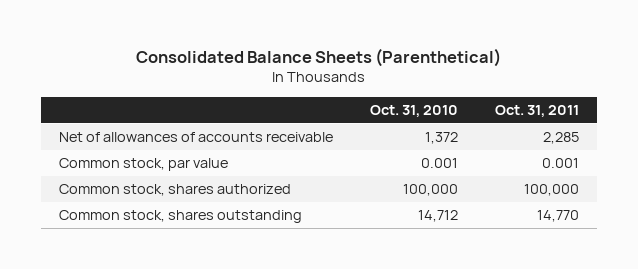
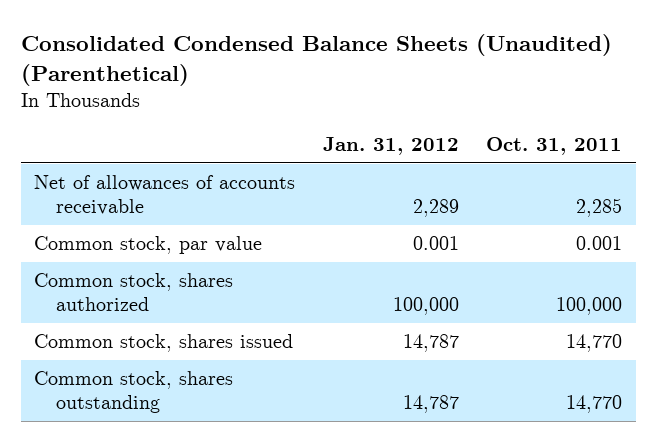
- Consolidated Balance Sheets (Parenthetical)
+ Consolidated Condensed Balance Sheets (Unaudited) (Parenthetical)
- | Oct. 31, 2010 | Oct. 31, 2011
+ | Jan. 31, 2012 | Oct. 31, 2011
+ Common stock, shares issued | 14,787 | 14,770

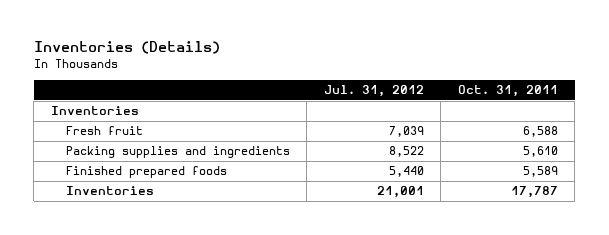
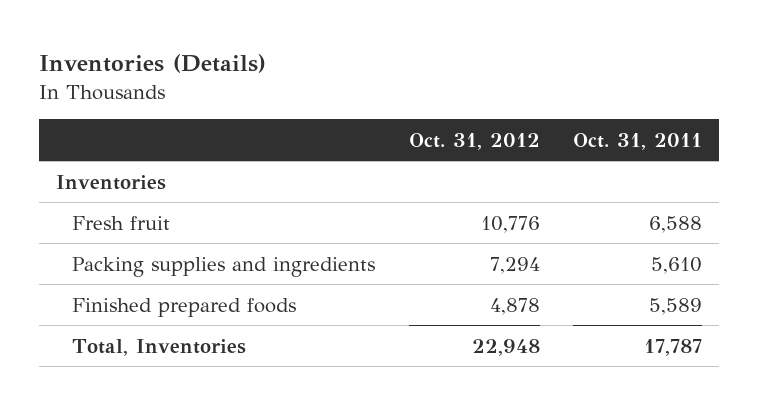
- | Jul. 31, 2012 | Oct. 31, 2011
+ | Oct. 31, 2012 | Oct. 31, 2011
- Inventories | 21,001 | 17,787
+ Total, Inventories | 22,948 | 17,787

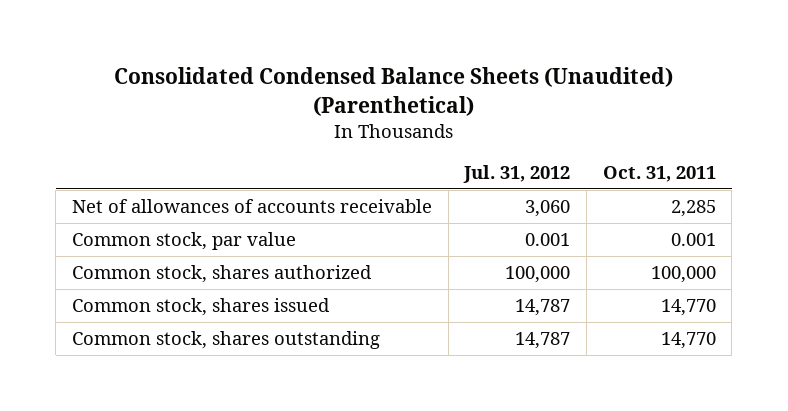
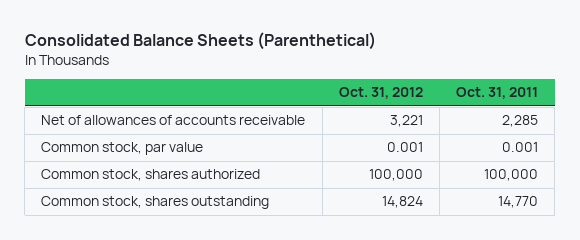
- Consolidated Condensed Balance Sheets (Unaudited) (Parenthetical)
+ Consolidated Balance Sheets (Parenthetical)
- | Jul. 31, 2012 | Oct. 31, 2011
+ | Oct. 31, 2012 | Oct. 31, 2011
- Common stock, shares issued | 14,787 | 14,770

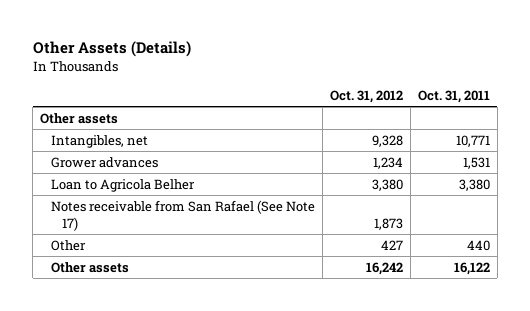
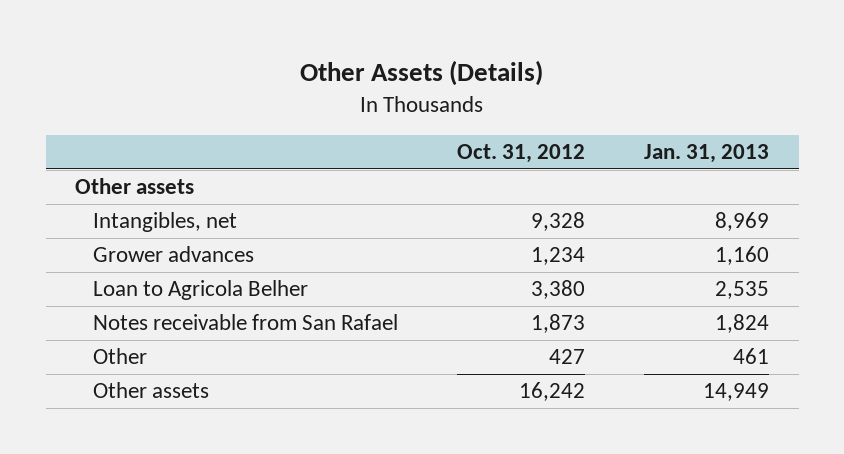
- | Oct. 31, 2012 | Oct. 31, 2011
+ | Oct. 31, 2012 | Jan. 31, 2013
- Notes receivable from San Rafael (See Note 17) | 1,873 |
+ Notes receivable from San Rafael | 1,873 | 1,824

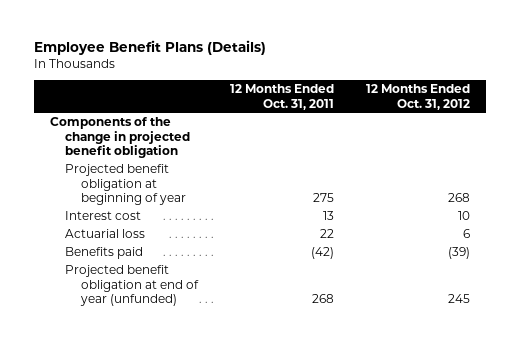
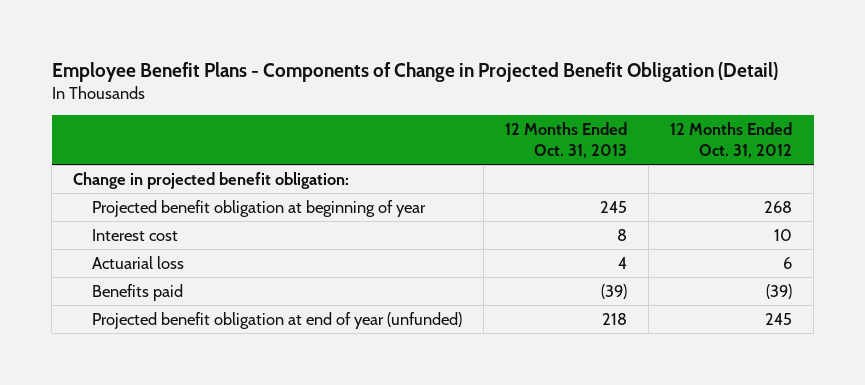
- Employee Benefit Plans (Details)
+ Employee Benefit Plans - Components of Change in Projected Benefit Obligation (Detail)
- | 12 Months Ended Oct. 31, 2011 | 12 Months Ended Oct. 31, 2012
+ | 12 Months Ended Oct. 31, 2013 | 12 Months Ended Oct. 31, 2012
- Components of the change in projected benefit obligation
+ Change in projected benefit obligation:

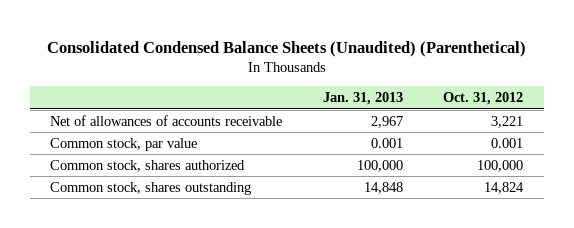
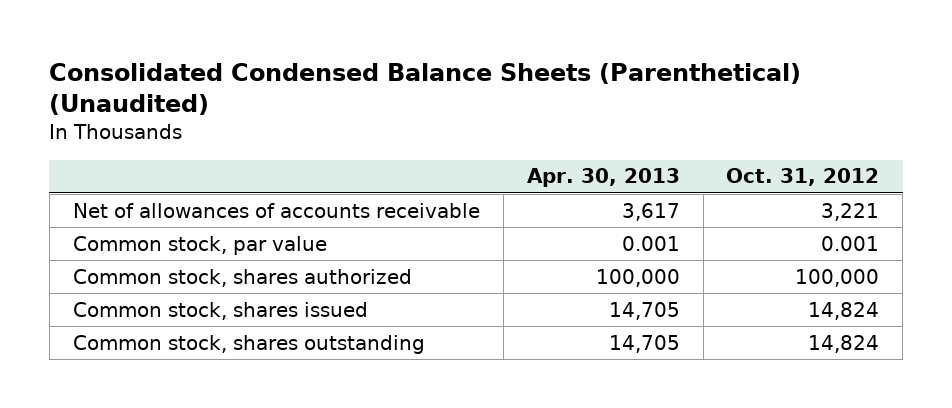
- Consolidated Condensed Balance Sheets (Unaudited) (Parenthetical)
+ Consolidated Condensed Balance Sheets (Parenthetical) (Unaudited)
- | Jan. 31, 2013 | Oct. 31, 2012
+ | Apr. 30, 2013 | Oct. 31, 2012
+ Common stock, shares issued | 14,705 | 14,824

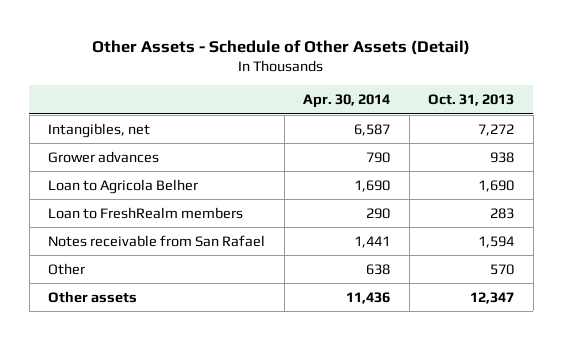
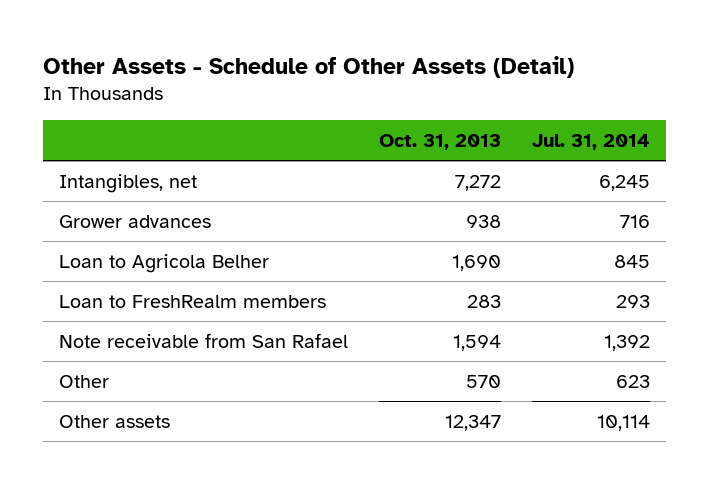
- | Apr. 30, 2014 | Oct. 31, 2013
+ | Oct. 31, 2013 | Jul. 31, 2014
- Notes receivable from San Rafael | 1,441 | 1,594
+ Note receivable from San Rafael | 1,594 | 1,392

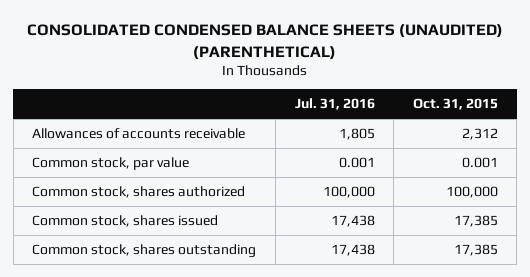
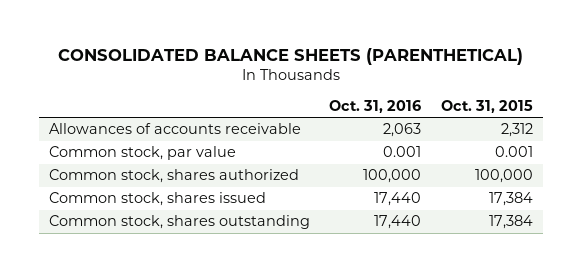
- CONSOLIDATED CONDENSED BALANCE SHEETS (UNAUDITED) (PARENTHETICAL)
+ CONSOLIDATED BALANCE SHEETS (PARENTHETICAL)
- | Jul. 31, 2016 | Oct. 31, 2015
+ | Oct. 31, 2016 | Oct. 31, 2015
- Common stock, shares issued | 17,438 | 17,385
- Common stock, shares outstanding | 17,438 | 17,385
+ Common stock, shares issued | 17,440 | 17,384
+ Common stock, shares outstanding | 17,440 | 17,384

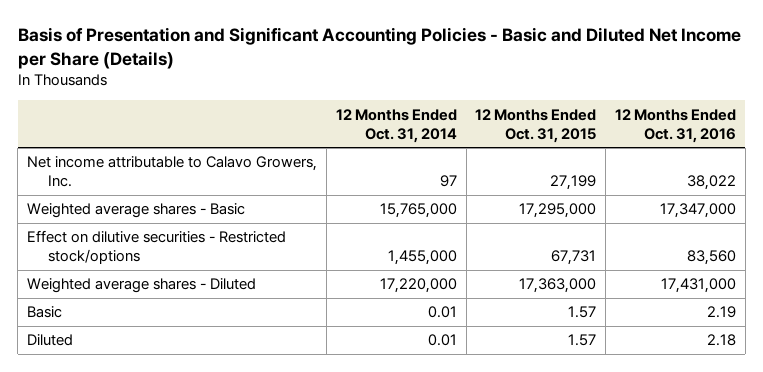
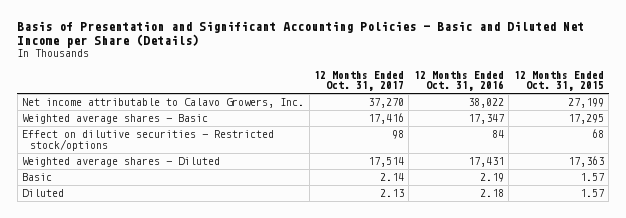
- | 12 Months Ended Oct. 31, 2014 | 12 Months Ended Oct. 31, 2015 | 12 Months Ended Oct. 31, 2016
+ | 12 Months Ended Oct. 31, 2017 | 12 Months Ended Oct. 31, 2016 | 12 Months Ended Oct. 31, 2015
- Weighted average shares - Basic | 15,765,000 | 17,295,000 | 17,347,000
- Effect on dilutive securities - Restricted stock/options | 1,455,000 | 67,731 | 83,560
- Weighted average shares - Diluted | 17,220,000 | 17,363,000 | 17,431,000
+ Weighted average shares - Basic | 17,416 | 17,347 | 17,295
+ Effect on dilutive securities - Restricted stock/options | 98 | 84 | 68
+ Weighted average shares - Diluted | 17,514 | 17,431 | 17,363

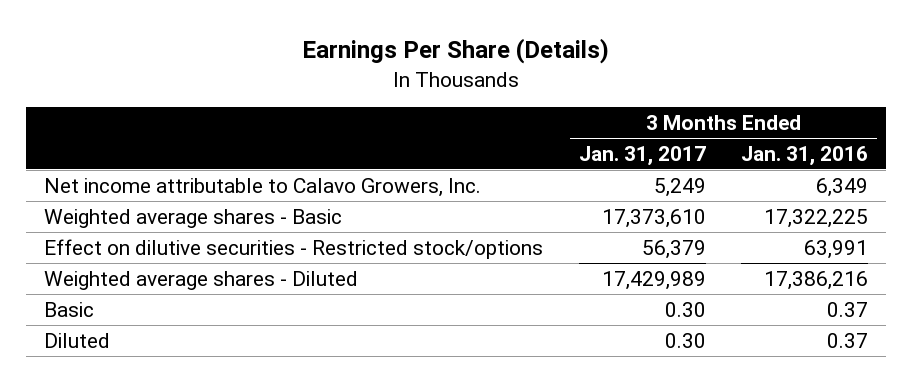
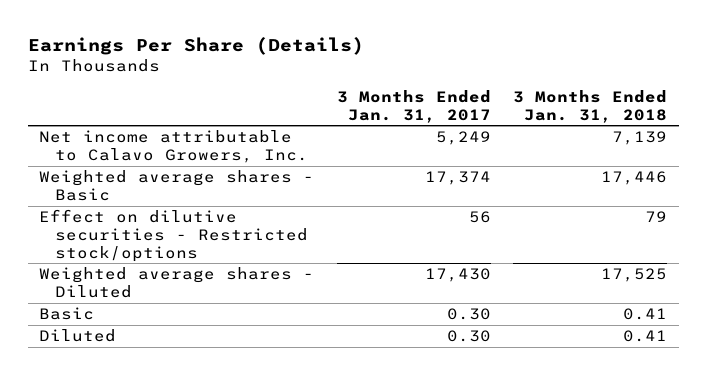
- | 3 Months Ended Jan. 31, 2017 | 3 Months Ended Jan. 31, 2016
+ | 3 Months Ended Jan. 31, 2017 | 3 Months Ended Jan. 31, 2018
- Weighted average shares - Basic | 17,373,610 | 17,322,225
- Effect on dilutive securities - Restricted stock/options | 56,379 | 63,991
- Weighted average shares - Diluted | 17,429,989 | 17,386,216
+ Weighted average shares - Basic | 17,374 | 17,446
+ Effect on dilutive securities - Restricted stock/options | 56 | 79
+ Weighted average shares - Diluted | 17,430 | 17,525

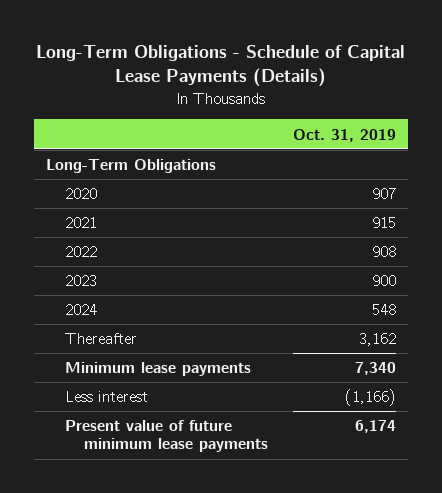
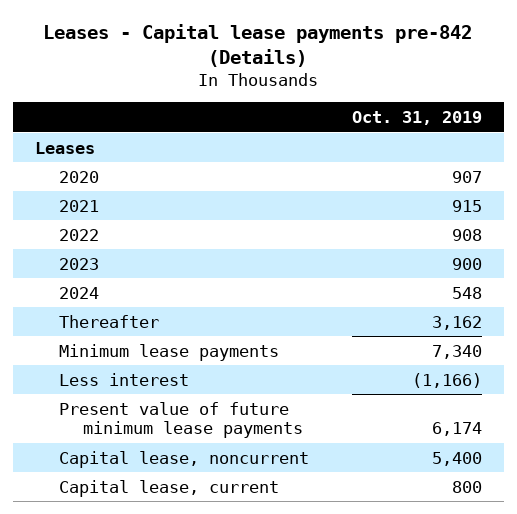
- Long-Term Obligations - Schedule of Capital Lease Payments (Details)
+ Leases - Capital lease payments pre-842 (Details)
- Long-Term Obligations
+ Leases
+ Capital lease, noncurrent | 5,400
+ Capital lease, current | 800

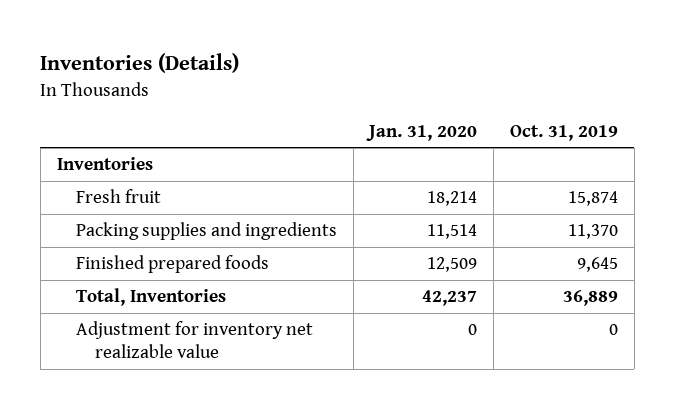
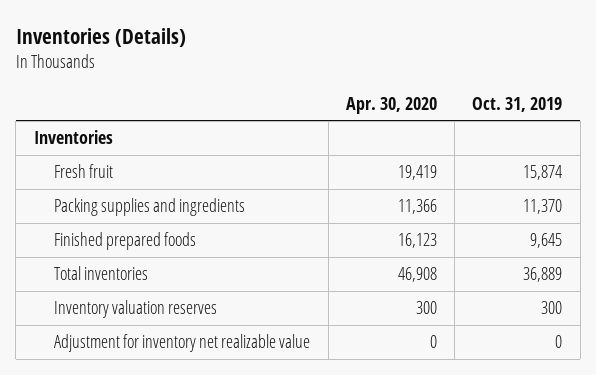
- | Jan. 31, 2020 | Oct. 31, 2019
+ | Apr. 30, 2020 | Oct. 31, 2019
- Total, Inventories | 42,237 | 36,889
+ Total inventories | 46,908 | 36,889
+ Inventory valuation reserves | 300 | 300

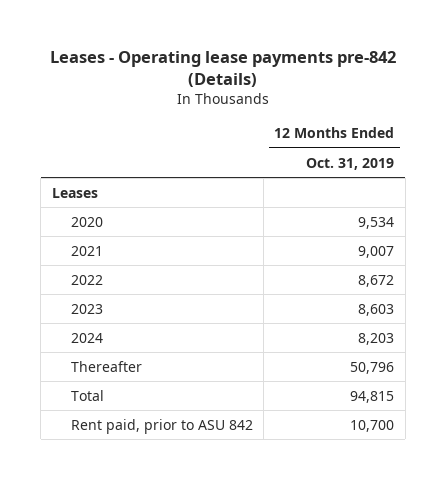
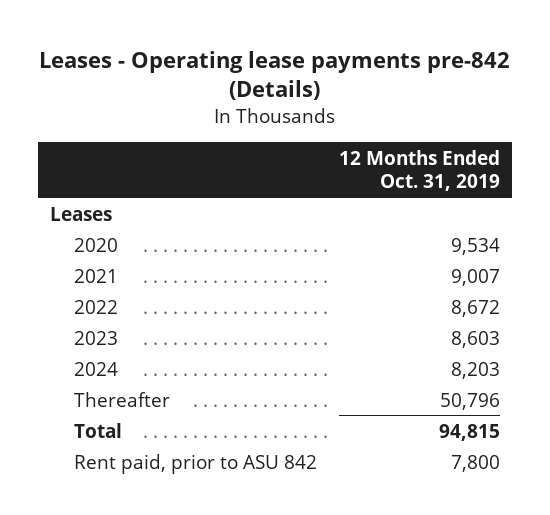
- Rent paid, prior to ASU 842 | 10,700
+ Rent paid, prior to ASU 842 | 7,800

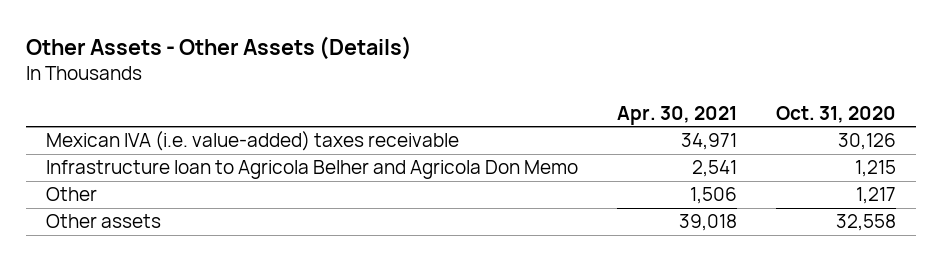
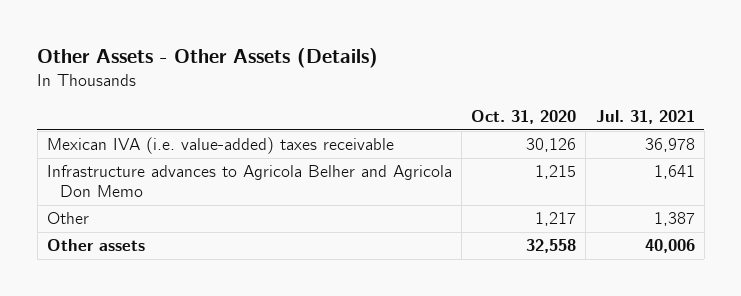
- | Apr. 30, 2021 | Oct. 31, 2020
+ | Oct. 31, 2020 | Jul. 31, 2021
- Infrastructure loan to Agricola Belher and Agricola Don Memo | 2,541 | 1,215
+ Infrastructure advances to Agricola Belher and Agricola Don Memo | 1,215 | 1,641

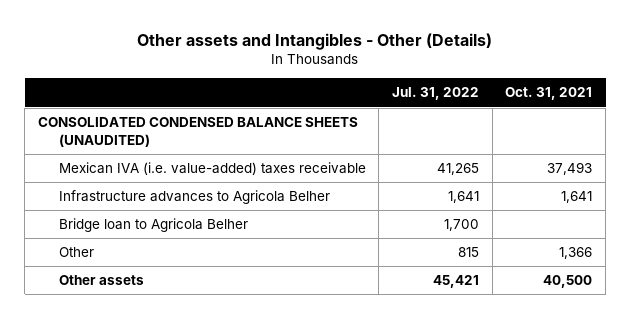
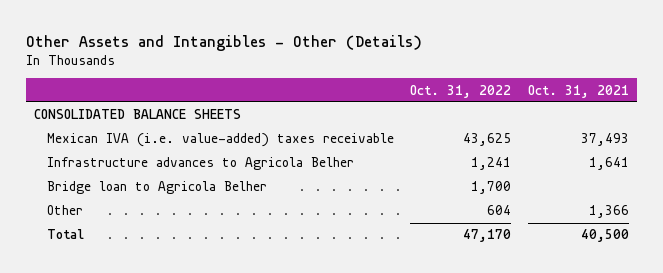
- Other assets and Intangibles - Other (Details)
+ Other Assets and Intangibles - Other (Details)
- | Jul. 31, 2022 | Oct. 31, 2021
+ | Oct. 31, 2022 | Oct. 31, 2021
- CONSOLIDATED CONDENSED BALANCE SHEETS (UNAUDITED)
+ CONSOLIDATED BALANCE SHEETS
- Other assets | 45,421 | 40,500
+ Total | 47,170 | 40,500

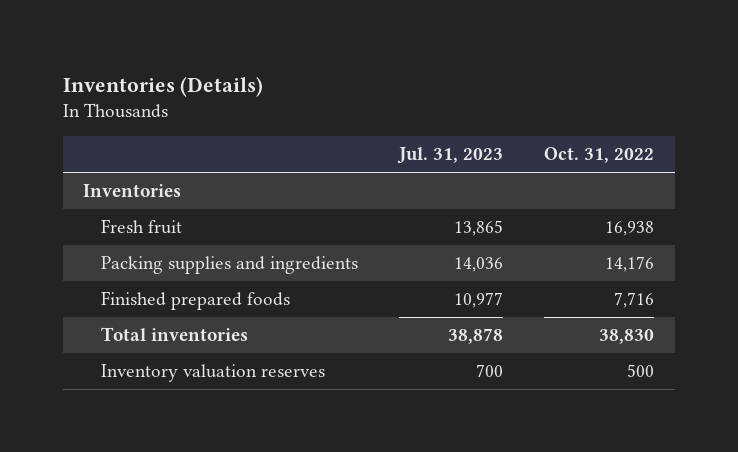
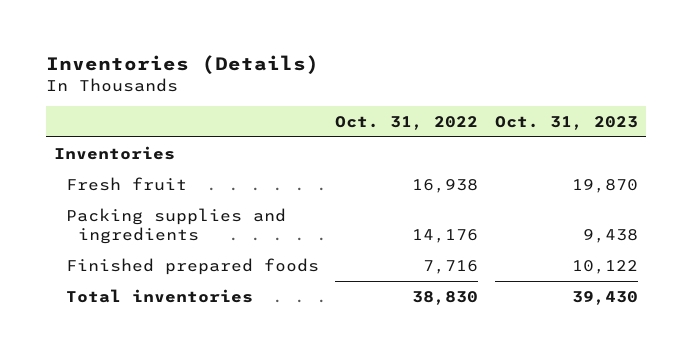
- | Jul. 31, 2023 | Oct. 31, 2022
+ | Oct. 31, 2022 | Oct. 31, 2023
- Inventory valuation reserves | 700 | 500

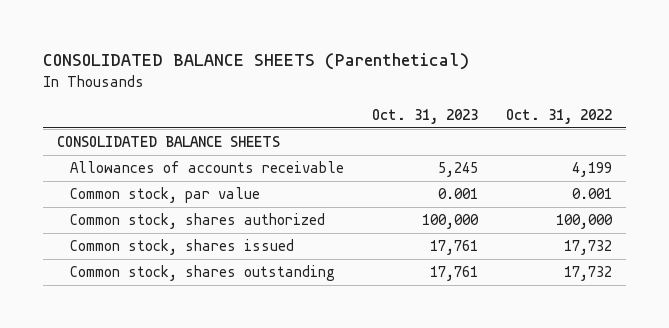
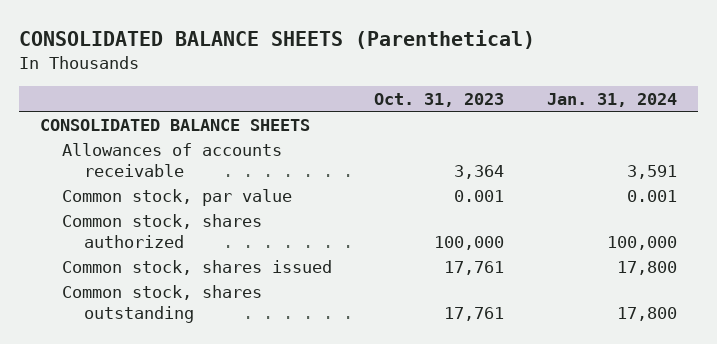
- | Oct. 31, 2023 | Oct. 31, 2022
+ | Oct. 31, 2023 | Jan. 31, 2024
- Allowances of accounts receivable | 5,245 | 4,199
+ Allowances of accounts receivable | 3,364 | 3,591

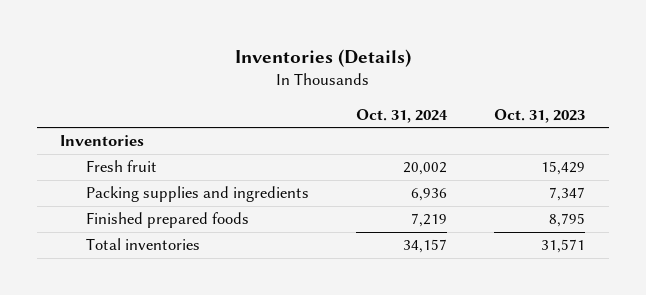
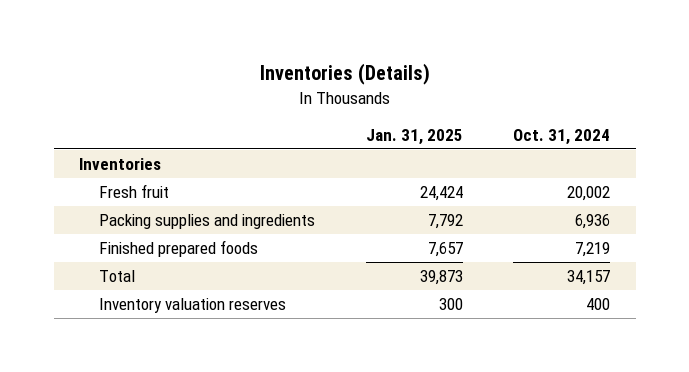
- | Oct. 31, 2024 | Oct. 31, 2023
+ | Jan. 31, 2025 | Oct. 31, 2024
- Total inventories | 34,157 | 31,571
+ Total | 39,873 | 34,157
+ Inventory valuation reserves | 300 | 400

